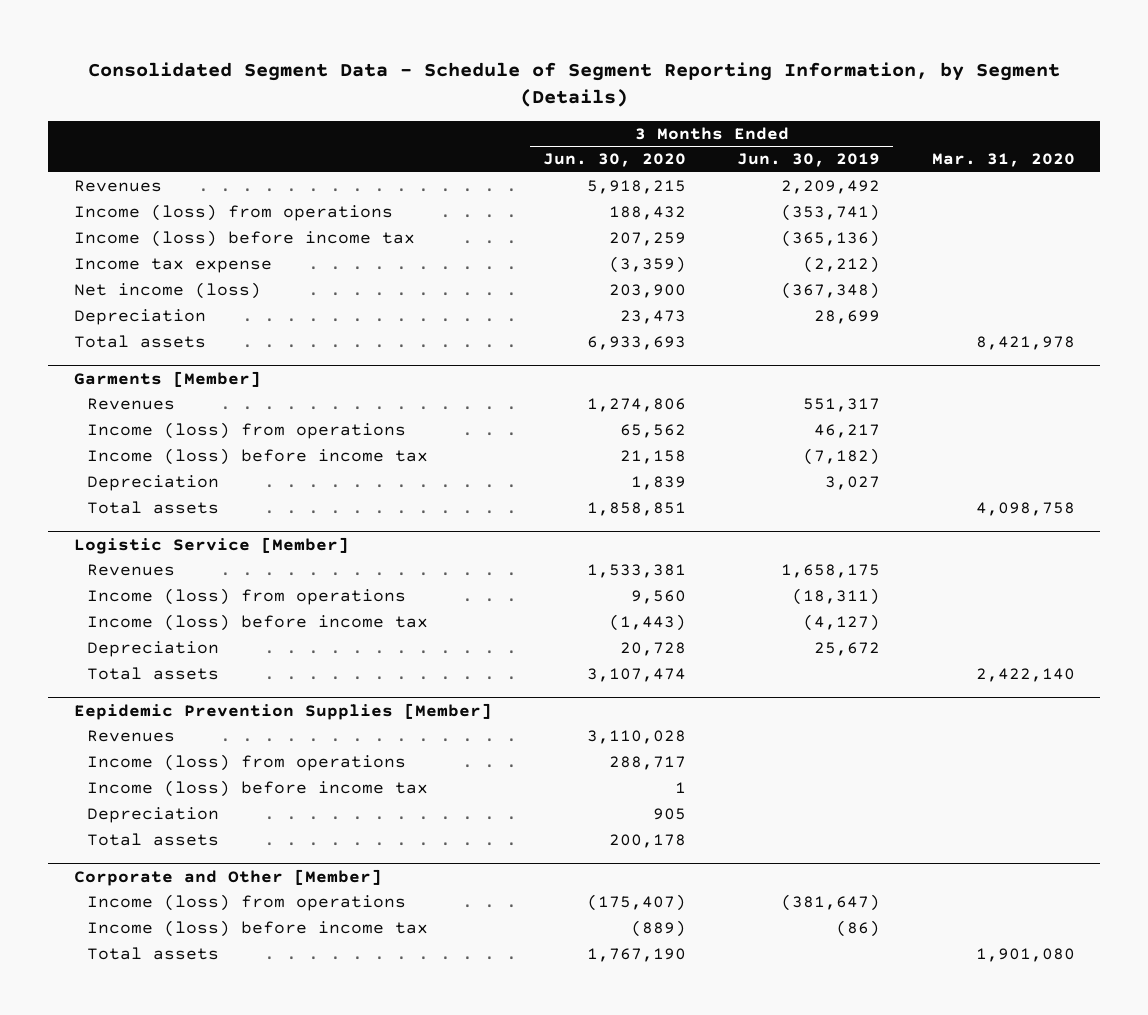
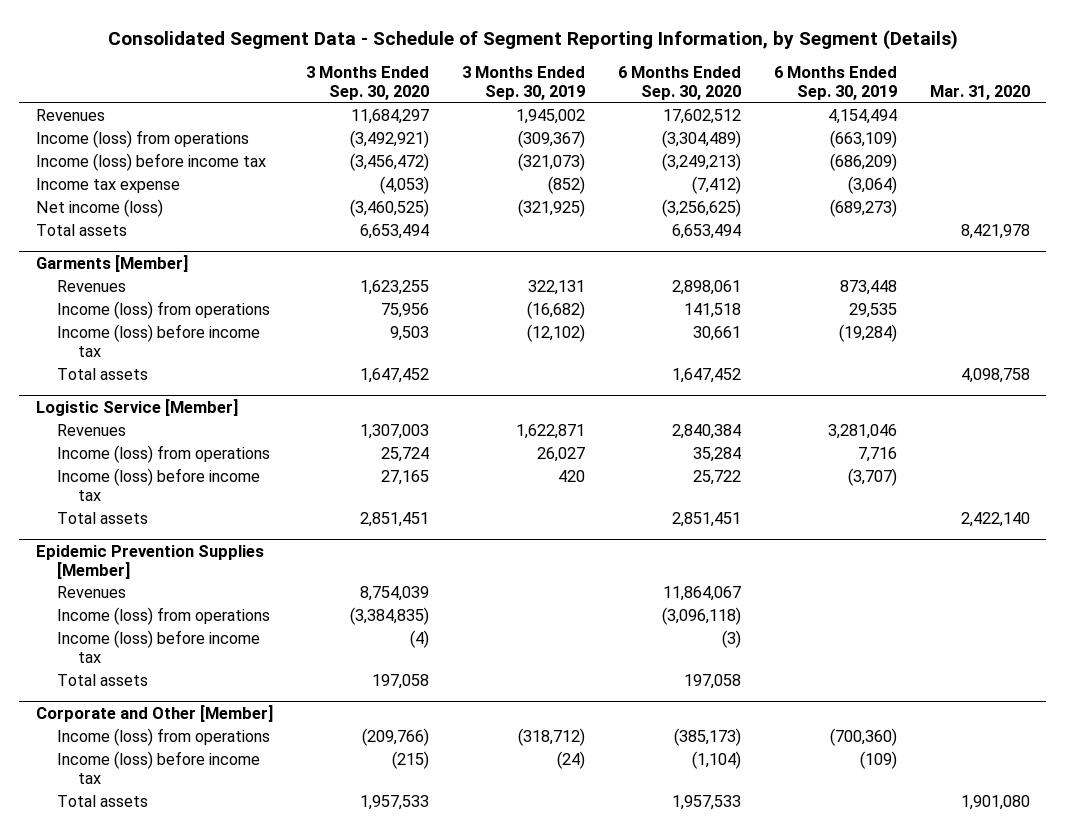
- | 3 Months Ended Jun. 30, 2020 | 3 Months Ended Jun. 30, 2019 | Mar. 31, 2020
+ | 3 Months Ended Sep. 30, 2020 | 3 Months Ended Sep. 30, 2019 | 6 Months Ended Sep. 30, 2020 | 6 Months Ended Sep. 30, 2019 | Mar. 31, 2020
- Depreciation | 23,473 | 28,699 |
@ Garments [Member]
- Depreciation | 1,839 | 3,027 |
@ Logistic Service [Member]
- Depreciation | 20,728 | 25,672 |
- Eepidemic Prevention Supplies [Member]
+ Epidemic Prevention Supplies [Member]
- Depreciation | 905 | |

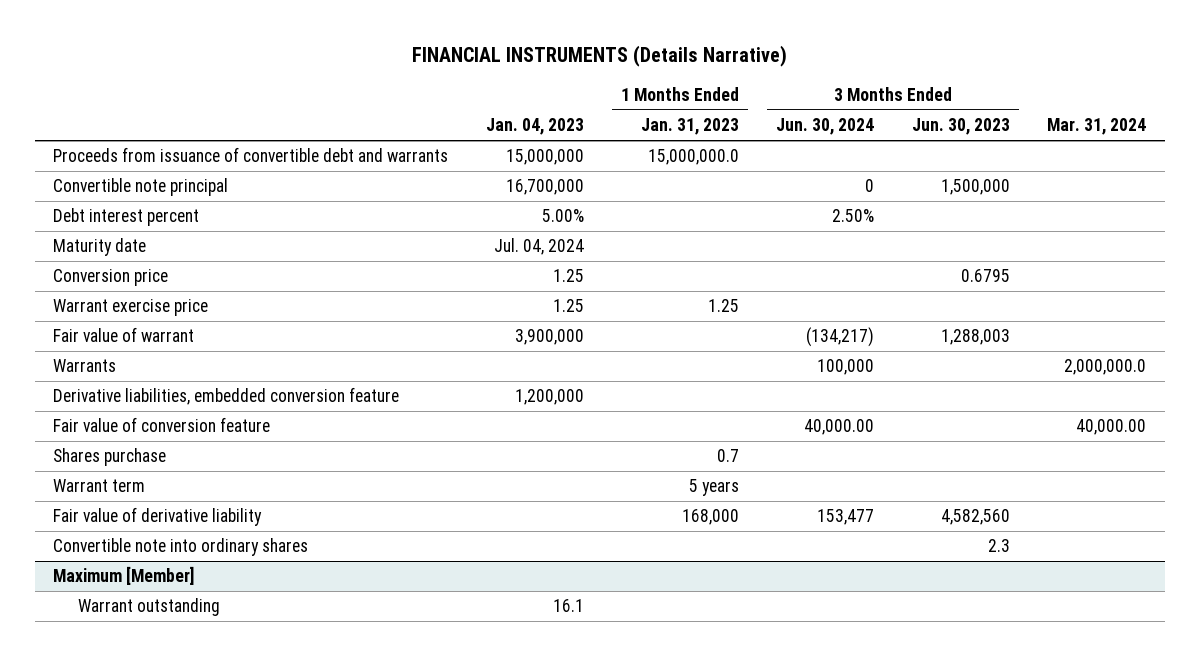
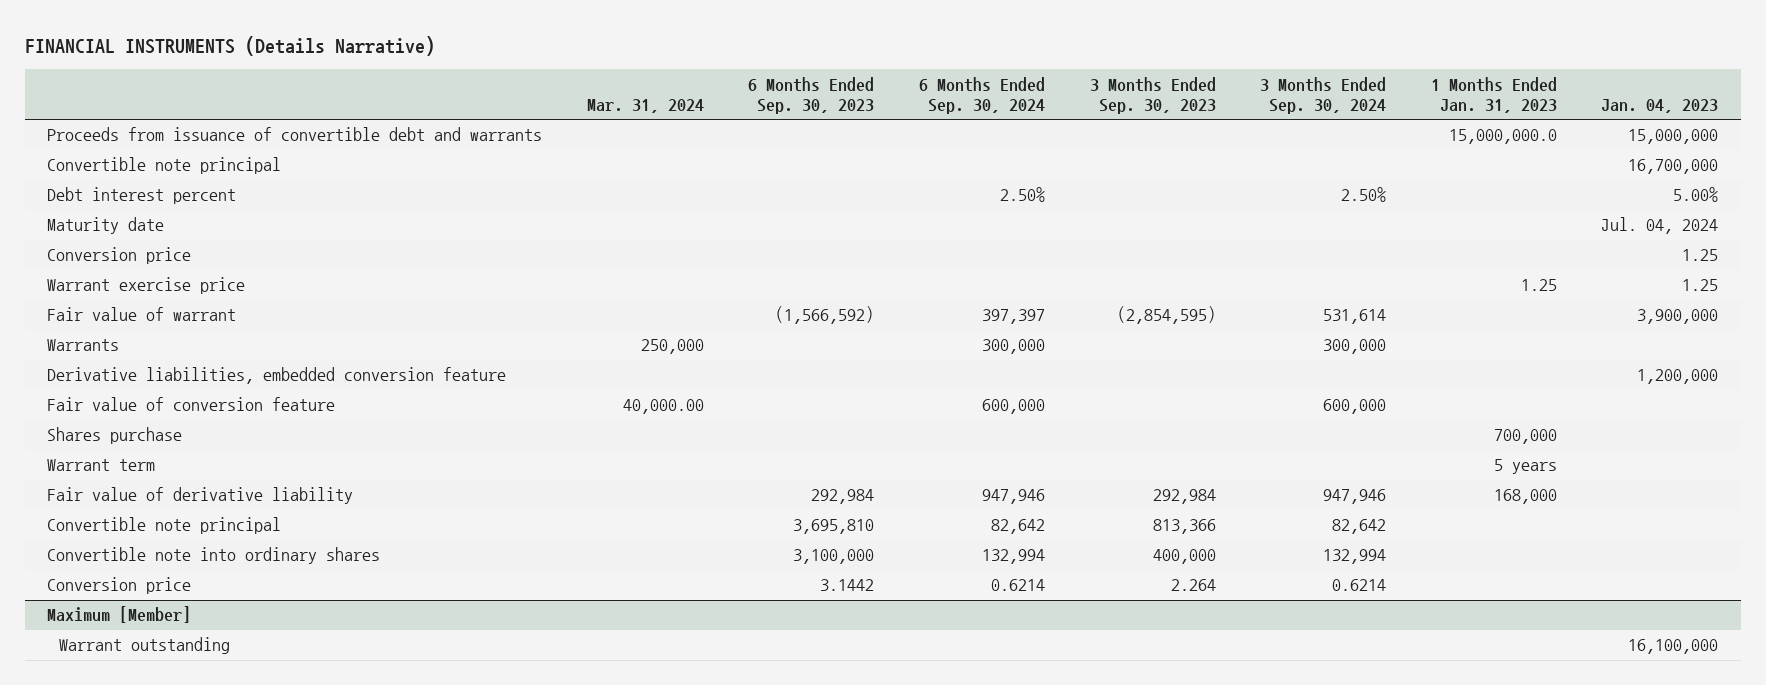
- | Jan. 04, 2023 | 1 Months Ended Jan. 31, 2023 | 3 Months Ended Jun. 30, 2024 | 3 Months Ended Jun. 30, 2023 | Mar. 31, 2024
+ | Mar. 31, 2024 | 6 Months Ended Sep. 30, 2023 | 6 Months Ended Sep. 30, 2024 | 3 Months Ended Sep. 30, 2023 | 3 Months Ended Sep. 30, 2024 | 1 Months Ended Jan. 31, 2023 | Jan. 04, 2023
- Warrants | | | 100,000 | | 2,000,000.0
+ Warrants | 250,000 | | 300,000 | | 300,000 | |
- Shares purchase | | 0.7 | | |
+ Shares purchase | | | | | | 700,000 |
+ Convertible note principal | | 3,695,810 | 82,642 | 813,366 | 82,642 | |
+ Conversion price | | 3.1442 | 0.6214 | 2.264 | 0.6214 | |
@ Maximum [Member]
- Warrant outstanding | 16.1 | | | |
+ Warrant outstanding | | | | | | | 16,100,000

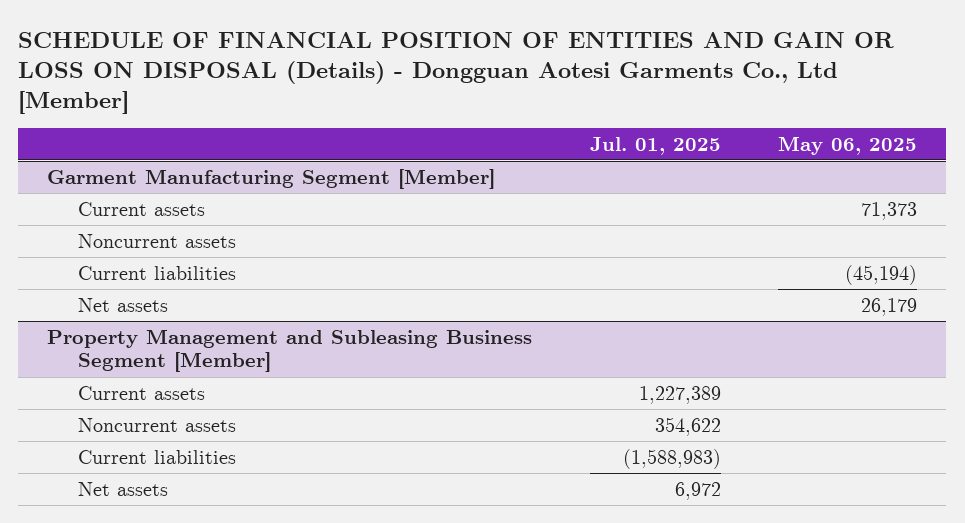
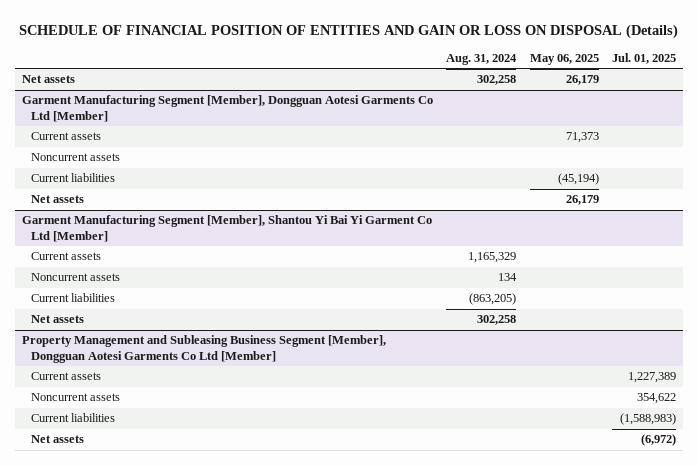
- SCHEDULE OF FINANCIAL POSITION OF ENTITIES AND GAIN OR LOSS ON DISPOSAL (Details) - Dongguan Aotesi Garments Co., Ltd [Member]
+ SCHEDULE OF FINANCIAL POSITION OF ENTITIES AND GAIN OR LOSS ON DISPOSAL (Details)
- | Jul. 01, 2025 | May 06, 2025
+ | Aug. 31, 2024 | May 06, 2025 | Jul. 01, 2025
- Garment Manufacturing Segment [Member]
+ Net assets | 302,258 | 26,179 |
+ Garment Manufacturing Segment [Member], Dongguan Aotesi Garments Co Ltd [Member]
- Property Management and Subleasing Business Segment [Member]
+ Garment Manufacturing Segment [Member], Shantou Yi Bai Yi Garment Co Ltd [Member]
+ Current assets | 1,165,329 | |
+ Noncurrent assets | 134 | |
+ Current liabilities | (863,205) | |
+ Net assets | 302,258 | |
+ Property Management and Subleasing Business Segment [Member], Dongguan Aotesi Garments Co Ltd [Member]
- Net assets | 6,972 |
+ Net assets | | | (6,972)

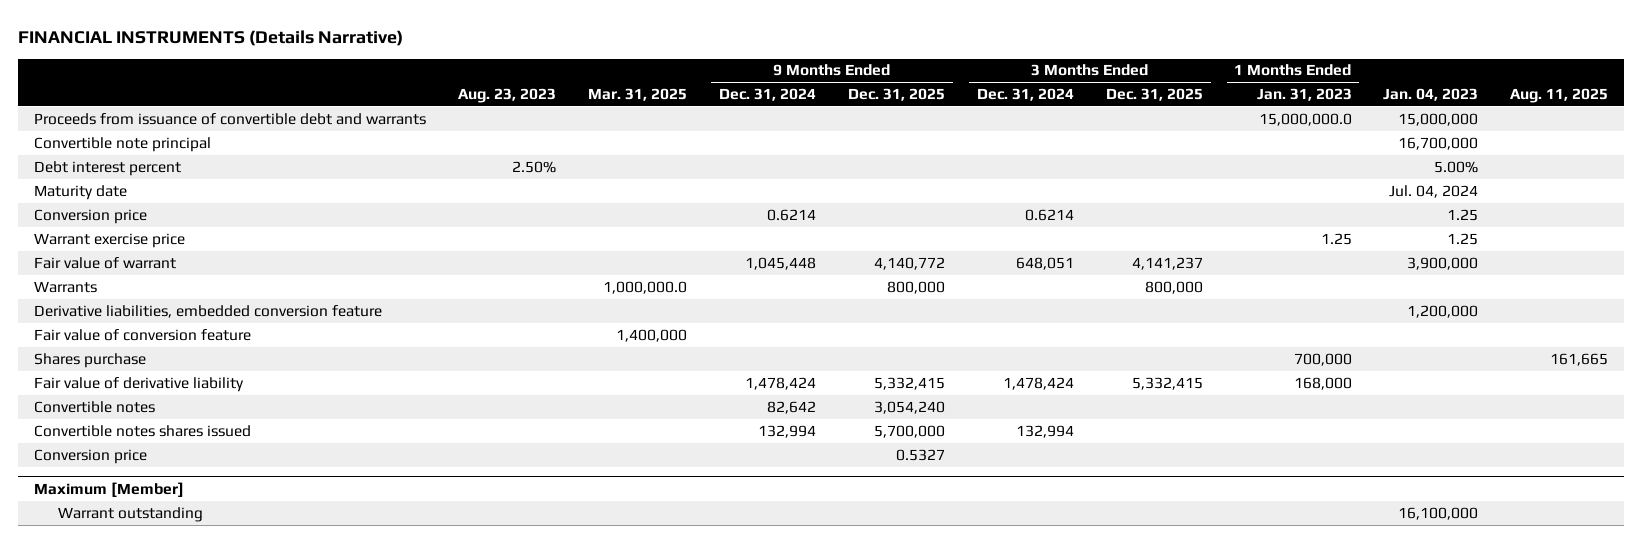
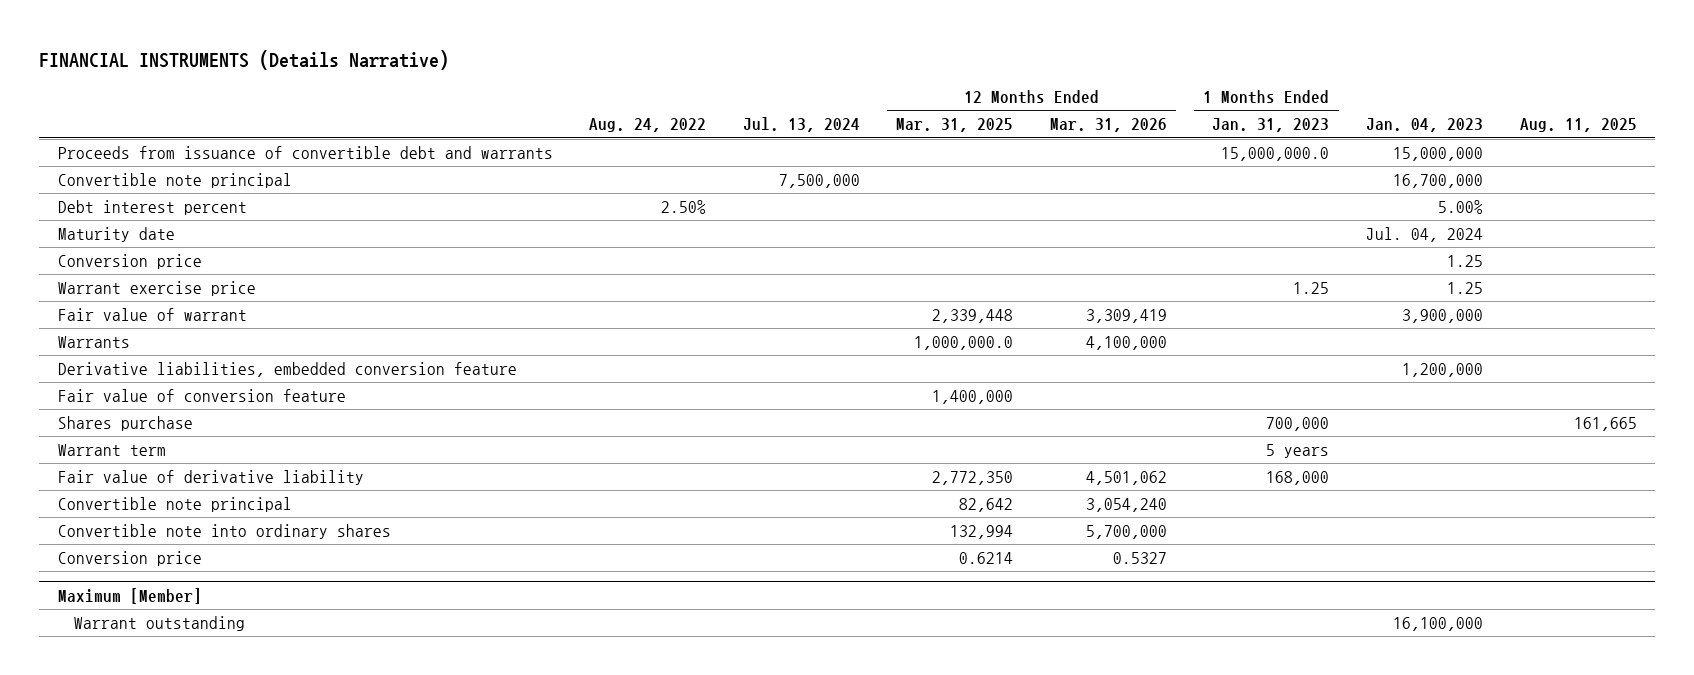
- | Aug. 23, 2023 | Mar. 31, 2025 | 9 Months Ended Dec. 31, 2024 | 9 Months Ended Dec. 31, 2025 | 3 Months Ended Dec. 31, 2024 | 3 Months Ended Dec. 31, 2025 | 1 Months Ended Jan. 31, 2023 | Jan. 04, 2023 | Aug. 11, 2025
+ | Aug. 24, 2022 | Jul. 13, 2024 | 12 Months Ended Mar. 31, 2025 | 12 Months Ended Mar. 31, 2026 | 1 Months Ended Jan. 31, 2023 | Jan. 04, 2023 | Aug. 11, 2025
+ Warrant term | | | | | 5 years | |
- Convertible notes | | | 82,642 | 3,054,240 | | | | |
- Convertible notes shares issued | | | 132,994 | 5,700,000 | 132,994 | | | |
+ Convertible note principal | | | 82,642 | 3,054,240 | | |
+ Convertible note into ordinary shares | | | 132,994 | 5,700,000 | | |

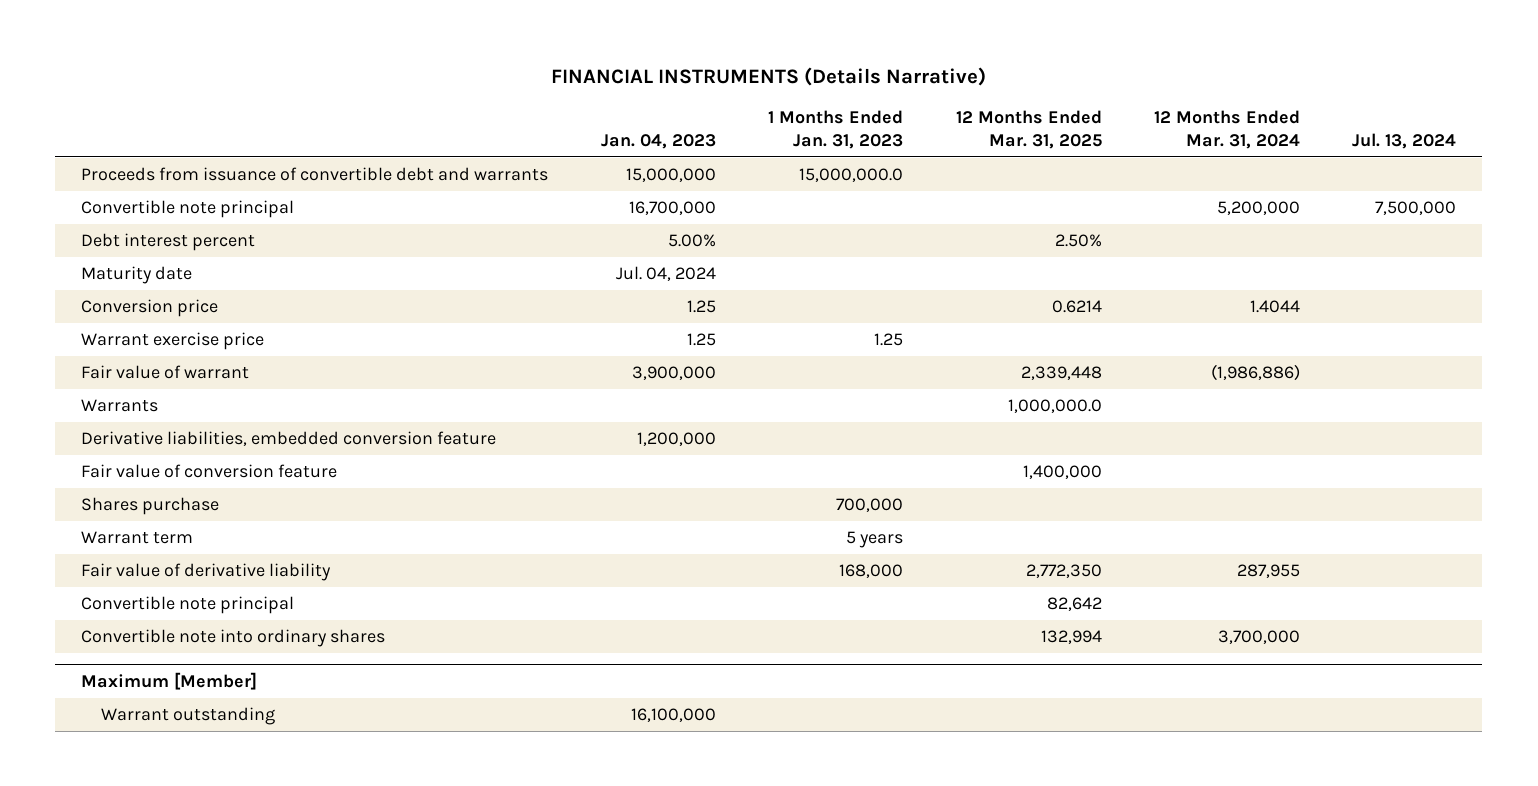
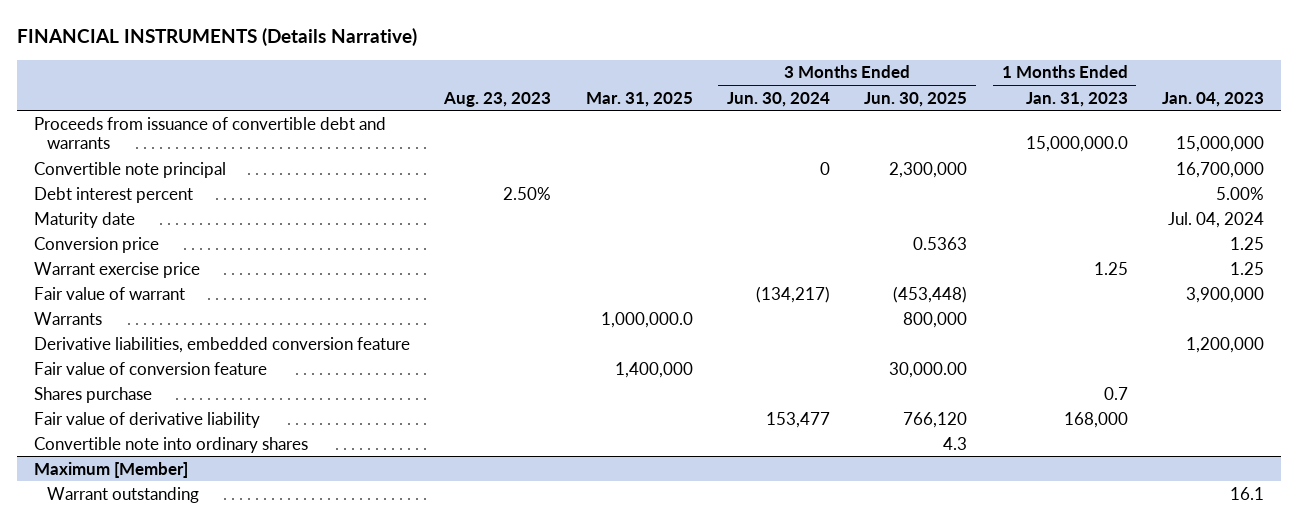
- | Jan. 04, 2023 | 1 Months Ended Jan. 31, 2023 | 12 Months Ended Mar. 31, 2025 | 12 Months Ended Mar. 31, 2024 | Jul. 13, 2024
+ | Aug. 23, 2023 | Mar. 31, 2025 | 3 Months Ended Jun. 30, 2024 | 3 Months Ended Jun. 30, 2025 | 1 Months Ended Jan. 31, 2023 | Jan. 04, 2023
- Shares purchase | | 700,000 | | |
- Warrant term | | 5 years | | |
+ Shares purchase | | | | | 0.7 |
- Convertible note principal | | | 82,642 | |
@ Maximum [Member]
- Warrant outstanding | 16,100,000 | | | |
+ Warrant outstanding | | | | | | 16.1

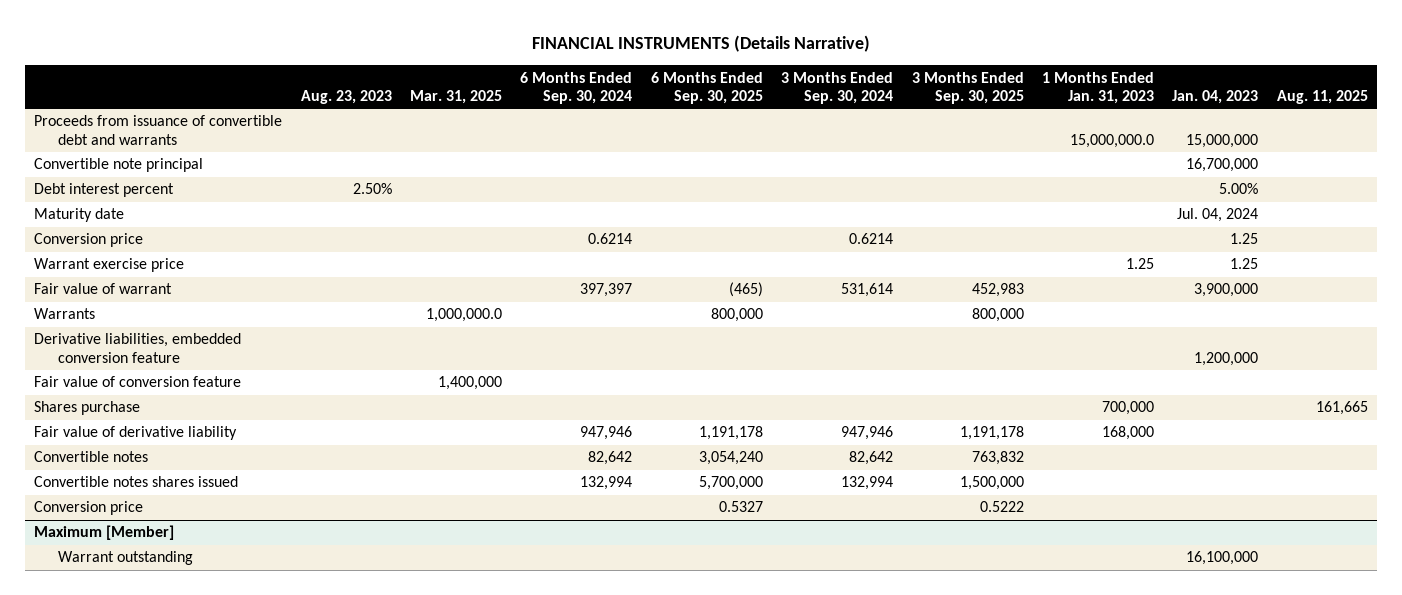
- | Aug. 23, 2023 | Mar. 31, 2025 | 3 Months Ended Jun. 30, 2024 | 3 Months Ended Jun. 30, 2025 | 1 Months Ended Jan. 31, 2023 | Jan. 04, 2023
+ | Aug. 23, 2023 | Mar. 31, 2025 | 6 Months Ended Sep. 30, 2024 | 6 Months Ended Sep. 30, 2025 | 3 Months Ended Sep. 30, 2024 | 3 Months Ended Sep. 30, 2025 | 1 Months Ended Jan. 31, 2023 | Jan. 04, 2023 | Aug. 11, 2025
- Shares purchase | | | | | 0.7 |
+ Shares purchase | | | | | | | 700,000 | | 161,665
- Convertible note into ordinary shares | | | | 4.3 | |
+ Convertible notes | | | 82,642 | 3,054,240 | 82,642 | 763,832 | | |
+ Convertible notes shares issued | | | 132,994 | 5,700,000 | 132,994 | 1,500,000 | | |
+ Conversion price | | | | 0.5327 | | 0.5222 | | |
@ Maximum [Member]
- Warrant outstanding | | | | | | 16.1
+ Warrant outstanding | | | | | | | | 16,100,000 |

